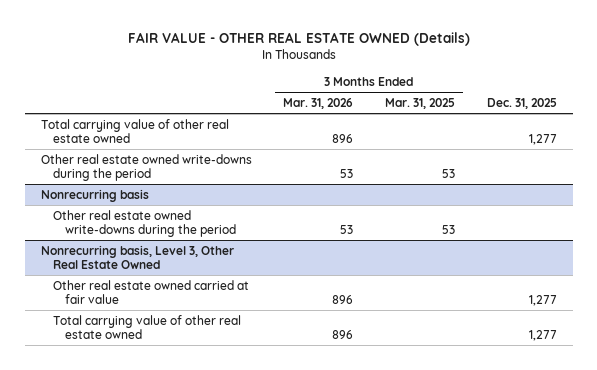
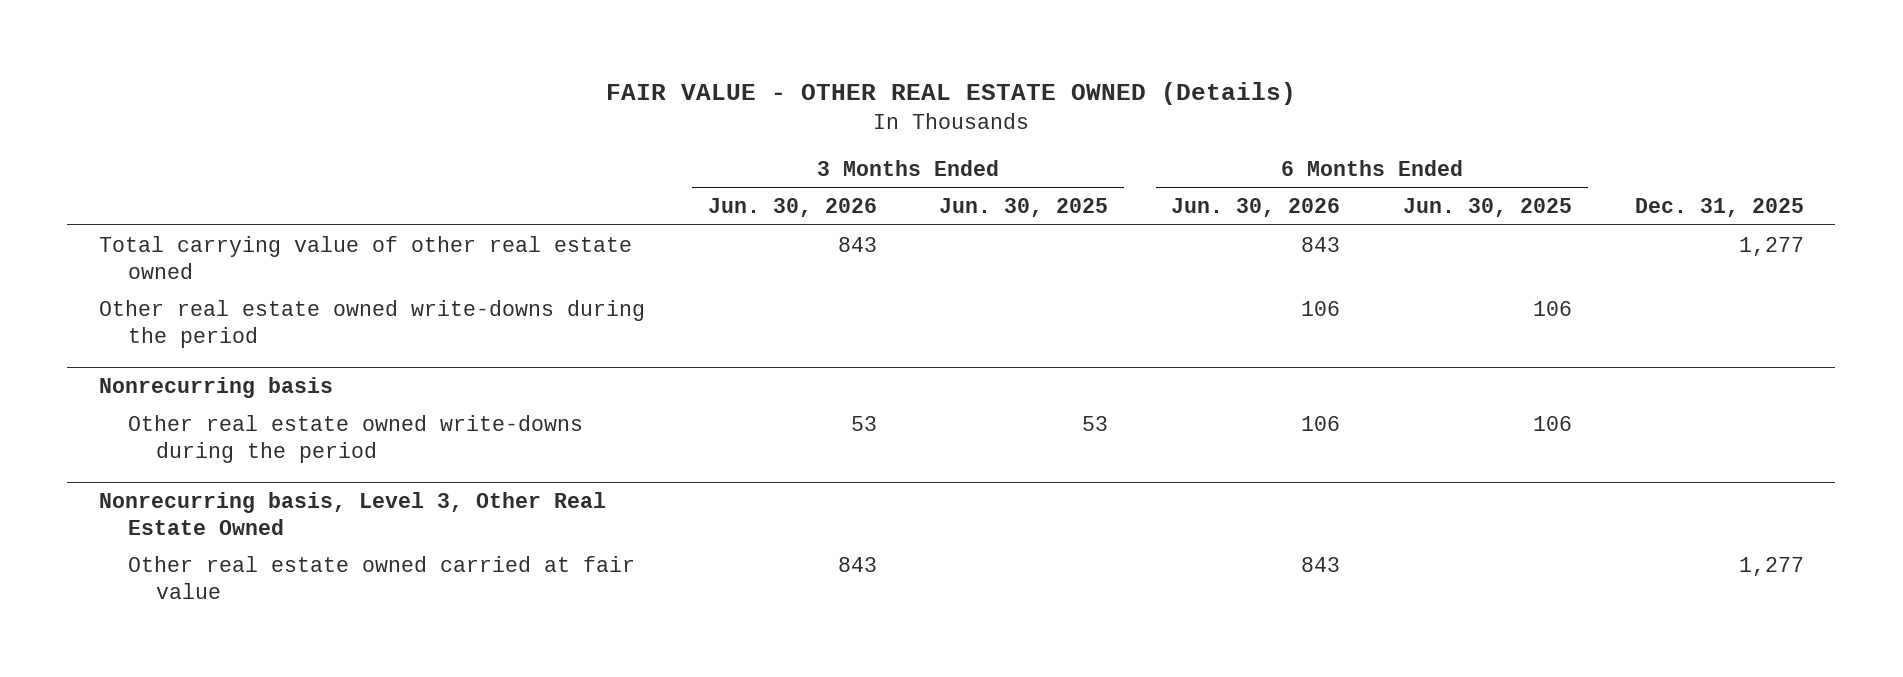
- | 3 Months Ended Mar. 31, 2026 | 3 Months Ended Mar. 31, 2025 | Dec. 31, 2025
+ | 3 Months Ended Jun. 30, 2026 | 3 Months Ended Jun. 30, 2025 | 6 Months Ended Jun. 30, 2026 | 6 Months Ended Jun. 30, 2025 | Dec. 31, 2025
@ Nonrecurring basis, Level 3, Other Real Estate Owned
- Total carrying value of other real estate owned | 896 | | 1,277

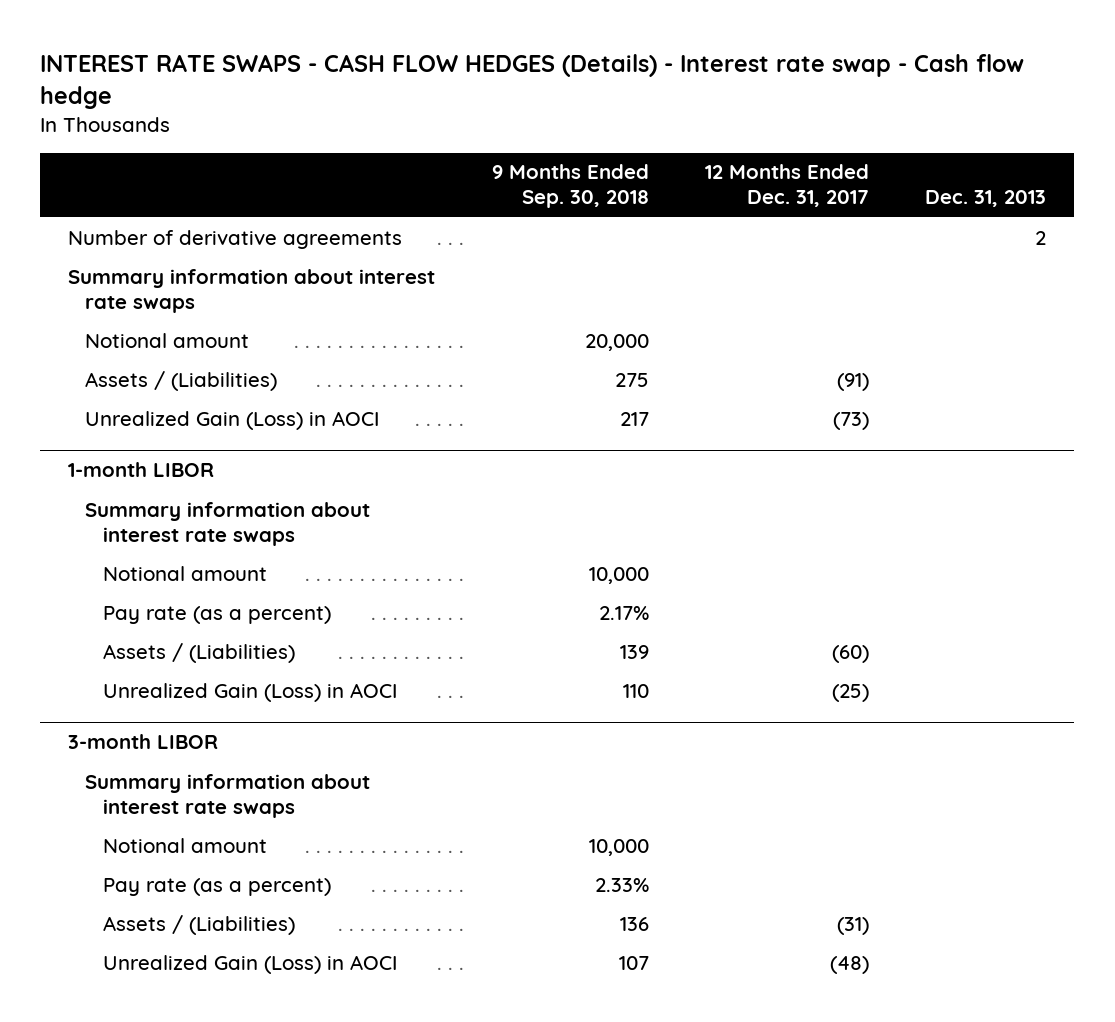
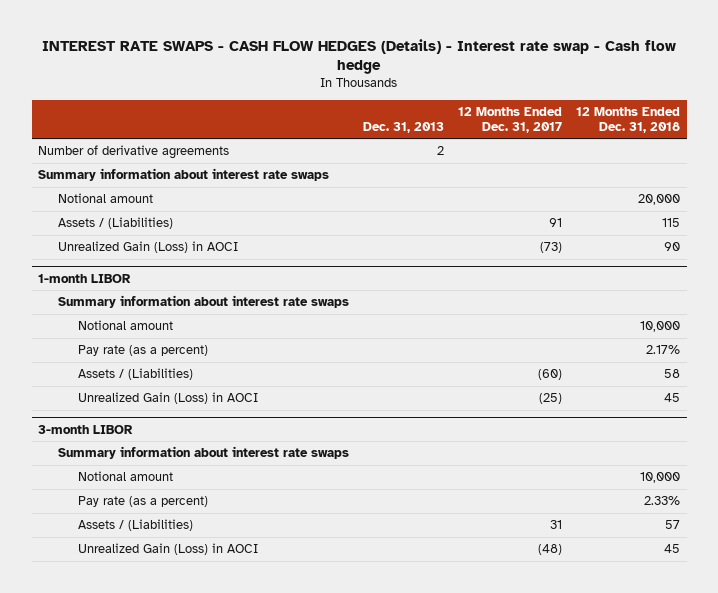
- | 9 Months Ended Sep. 30, 2018 | 12 Months Ended Dec. 31, 2017 | Dec. 31, 2013
+ | Dec. 31, 2013 | 12 Months Ended Dec. 31, 2017 | 12 Months Ended Dec. 31, 2018
- Assets / (Liabilities) | 275 | (91) |
+ Assets / (Liabilities) | | 91 | 115
@ 3-month LIBOR
- Assets / (Liabilities) | 136 | (31) |
+ Assets / (Liabilities) | | 31 | 57

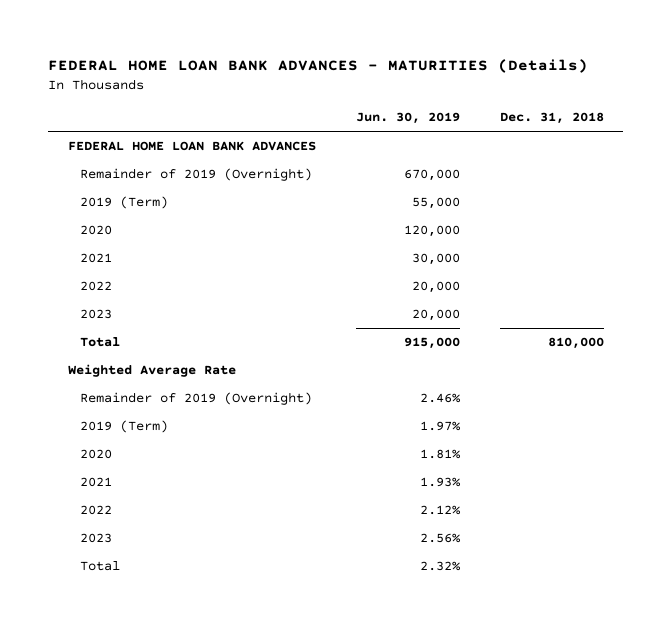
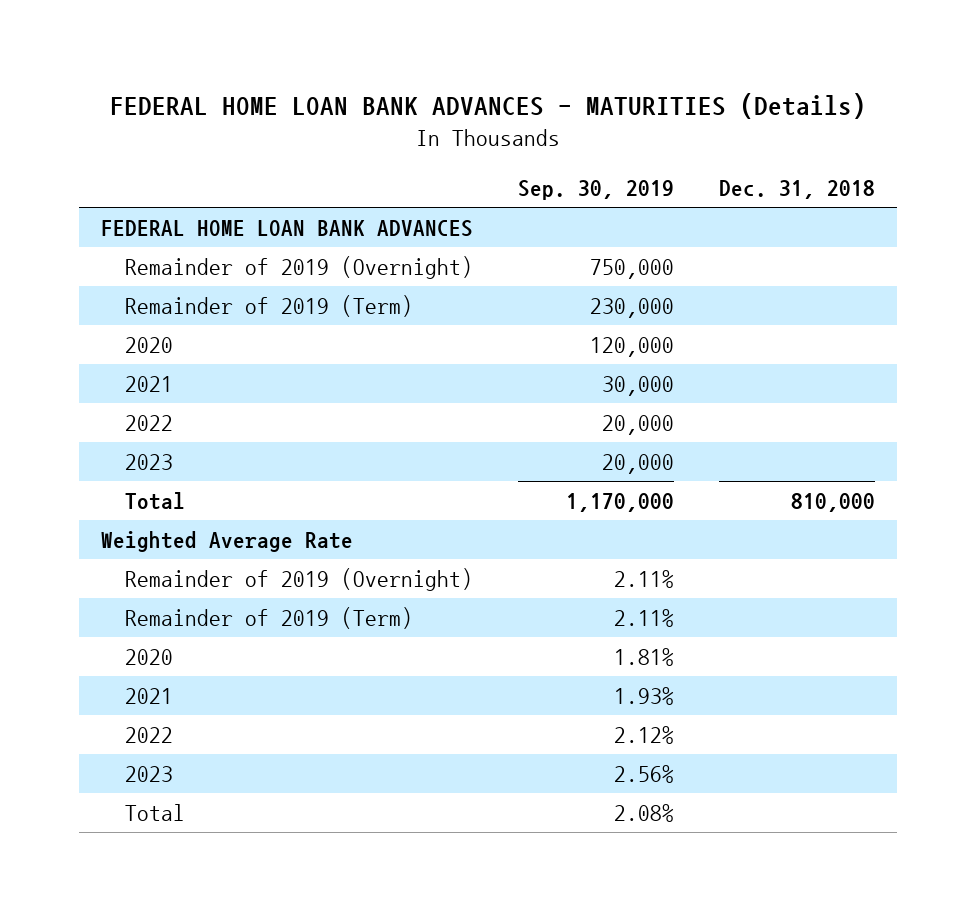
- | Jun. 30, 2019 | Dec. 31, 2018
+ | Sep. 30, 2019 | Dec. 31, 2018
- 2019 (Term) | 55,000 |
+ Remainder of 2019 (Term) | 230,000 |
- 2019 (Term) | 1.97% |
+ Remainder of 2019 (Term) | 2.11% |

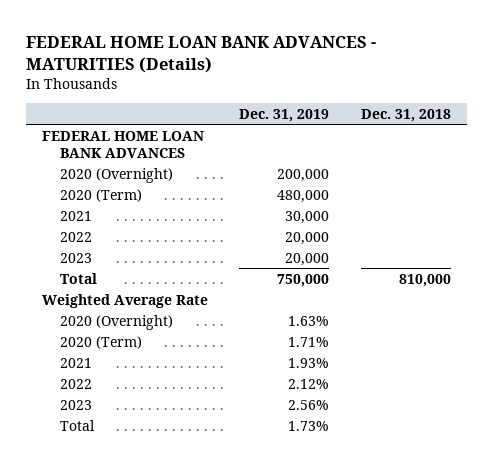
- | Sep. 30, 2019 | Dec. 31, 2018
+ | Dec. 31, 2019 | Dec. 31, 2018
- Remainder of 2019 (Overnight) | 750,000 |
- Remainder of 2019 (Term) | 230,000 |
- 2020 | 120,000 |
+ 2020 (Overnight) | 200,000 |
+ 2020 (Term) | 480,000 |
- Remainder of 2019 (Overnight) | 2.11% |
- Remainder of 2019 (Term) | 2.11% |
- 2020 | 1.81% |
+ 2020 (Overnight) | 1.63% |
+ 2020 (Term) | 1.71% |

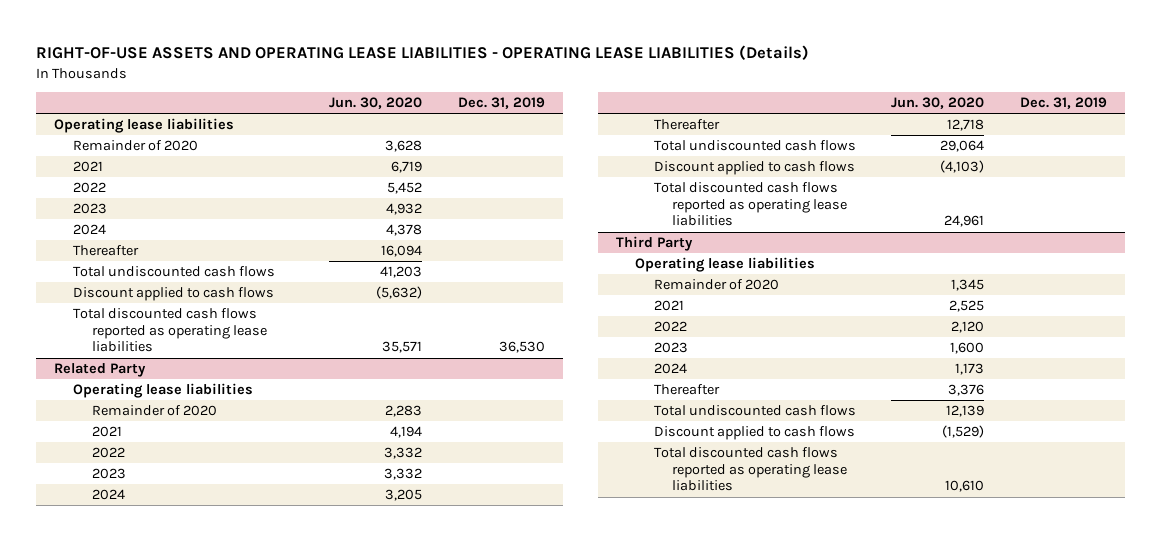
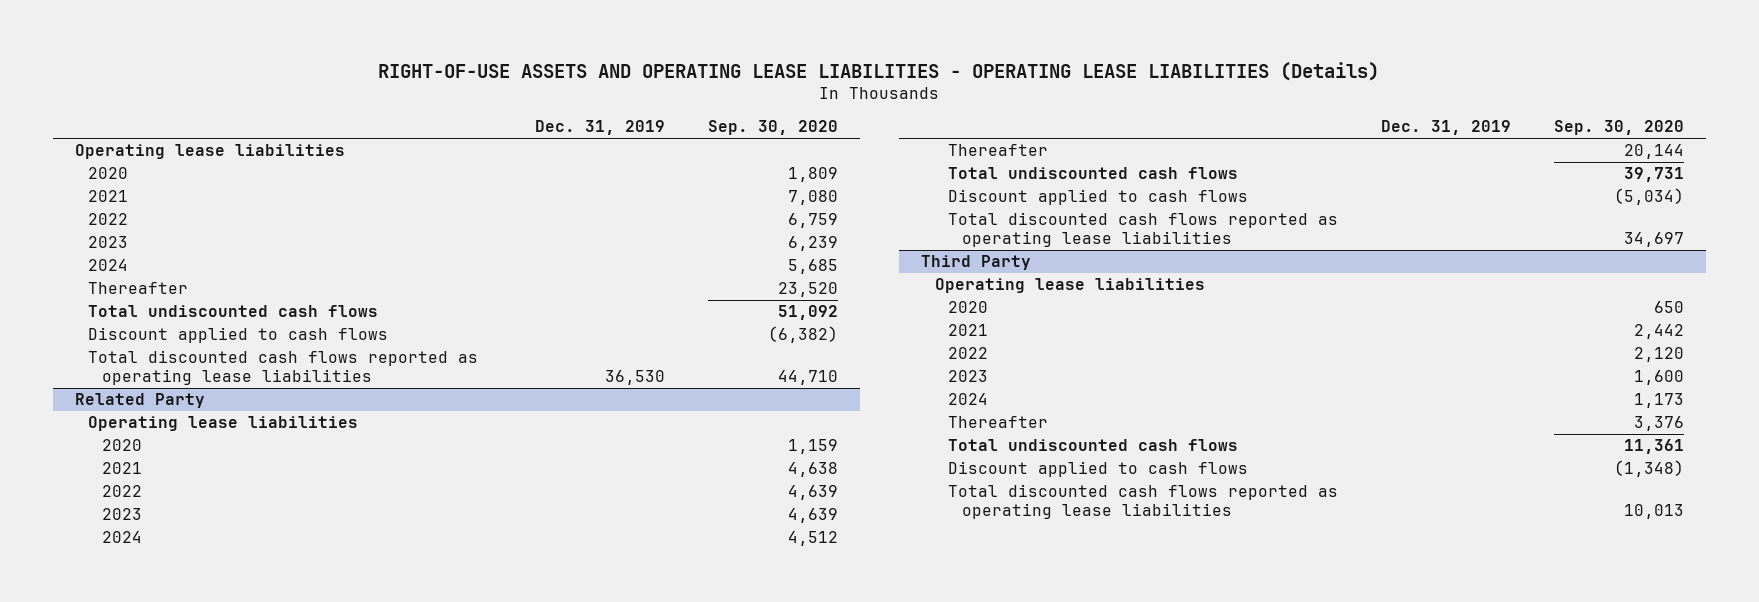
- | Jun. 30, 2020 | Dec. 31, 2019
+ | Dec. 31, 2019 | Sep. 30, 2020
- Remainder of 2020 | 3,628 |
+ 2020 | | 1,809
@ Related Party
- Remainder of 2020 | 2,283 |
+ 2020 | | 1,159
@ Third Party
- Remainder of 2020 | 1,345 |
+ 2020 | | 650

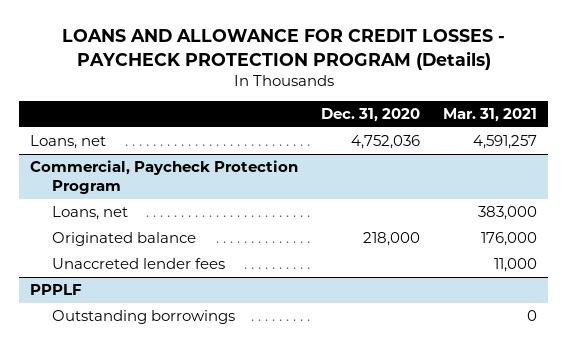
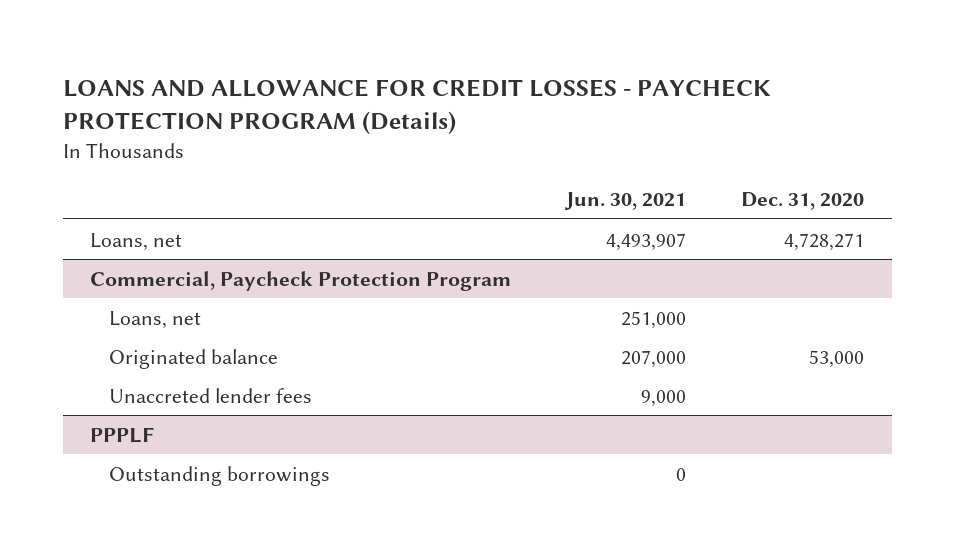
- | Dec. 31, 2020 | Mar. 31, 2021
+ | Jun. 30, 2021 | Dec. 31, 2020
- Loans, net | 4,752,036 | 4,591,257
+ Loans, net | 4,493,907 | 4,728,271
@ Commercial, Paycheck Protection Program
- Originated balance | 218,000 | 176,000
+ Originated balance | 207,000 | 53,000

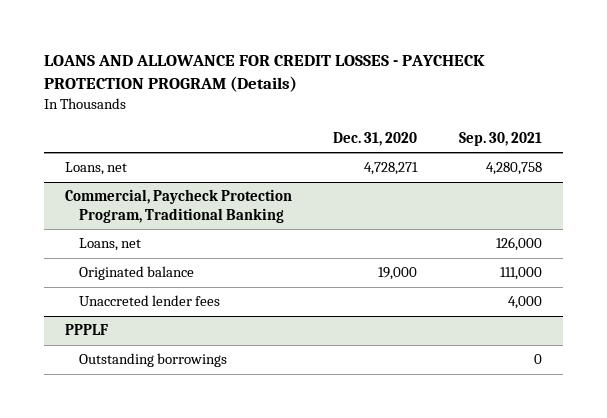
- | Jun. 30, 2021 | Dec. 31, 2020
+ | Dec. 31, 2020 | Sep. 30, 2021
- Commercial, Paycheck Protection Program
+ Commercial, Paycheck Protection Program, Traditional Banking
- Originated balance | 207,000 | 53,000
+ Originated balance | 19,000 | 111,000

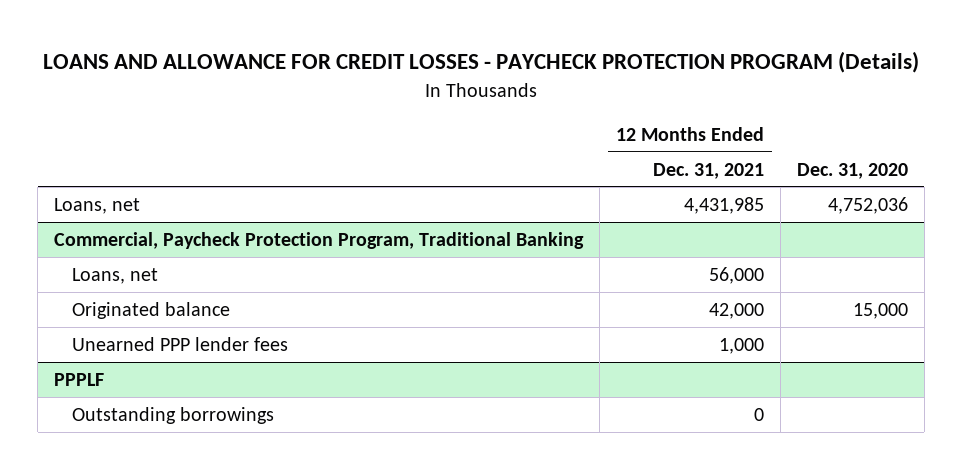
- | Dec. 31, 2020 | Sep. 30, 2021
+ | 12 Months Ended Dec. 31, 2021 | Dec. 31, 2020
- Loans, net | 4,728,271 | 4,280,758
+ Loans, net | 4,431,985 | 4,752,036
@ Commercial, Paycheck Protection Program, Traditional Banking
- Originated balance | 19,000 | 111,000
- Unaccreted lender fees | | 4,000
+ Originated balance | 42,000 | 15,000
+ Unearned PPP lender fees | 1,000 |

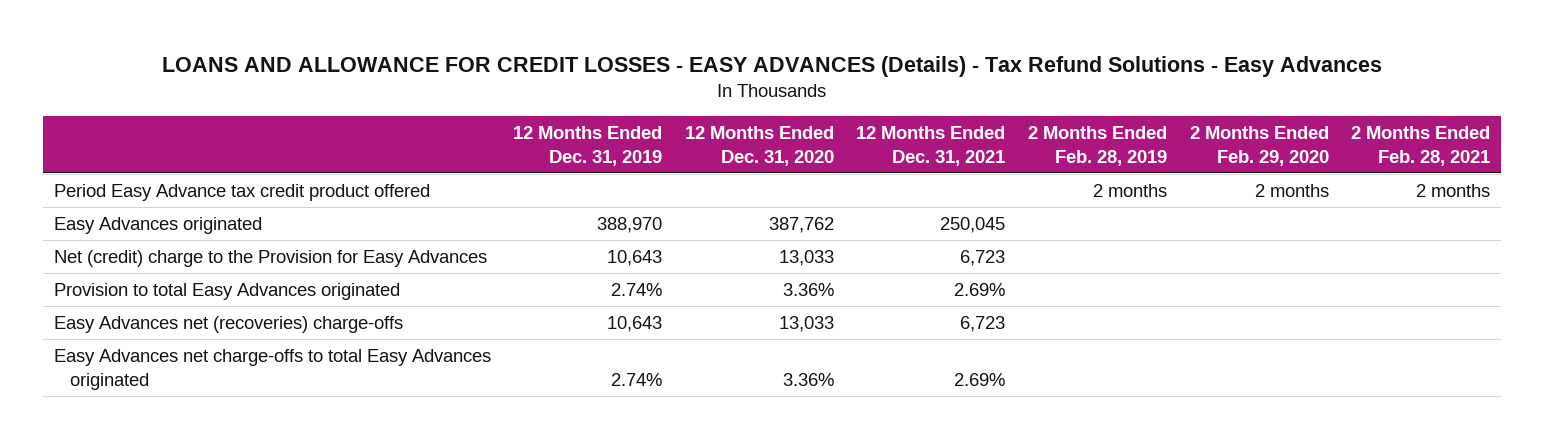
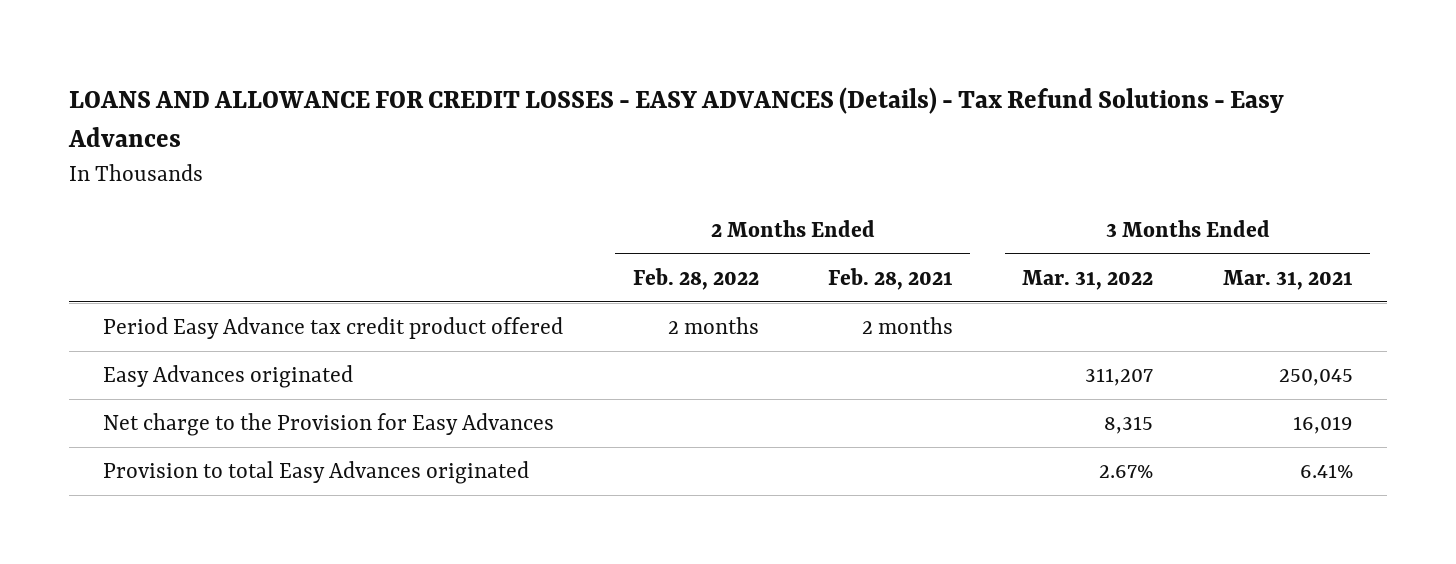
- | 12 Months Ended Dec. 31, 2019 | 12 Months Ended Dec. 31, 2020 | 12 Months Ended Dec. 31, 2021 | 2 Months Ended Feb. 28, 2019 | 2 Months Ended Feb. 29, 2020 | 2 Months Ended Feb. 28, 2021
+ | 2 Months Ended Feb. 28, 2022 | 2 Months Ended Feb. 28, 2021 | 3 Months Ended Mar. 31, 2022 | 3 Months Ended Mar. 31, 2021
- Net (credit) charge to the Provision for Easy Advances | 10,643 | 13,033 | 6,723 | | |
+ Net charge to the Provision for Easy Advances | | | 8,315 | 16,019
- Easy Advances net (recoveries) charge-offs | 10,643 | 13,033 | 6,723 | | |
- Easy Advances net charge-offs to total Easy Advances originated | 2.74% | 3.36% | 2.69% | | |

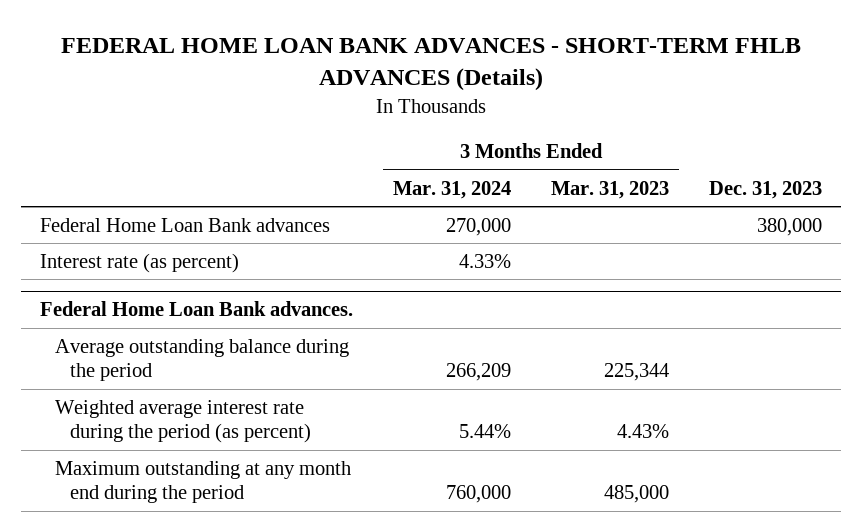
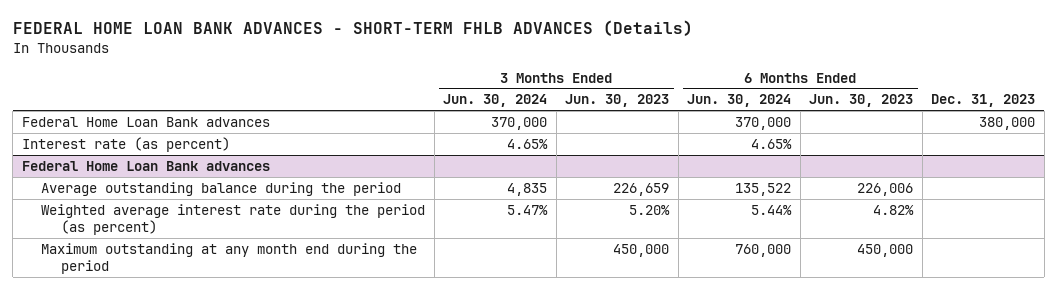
- | 3 Months Ended Mar. 31, 2024 | 3 Months Ended Mar. 31, 2023 | Dec. 31, 2023
+ | 3 Months Ended Jun. 30, 2024 | 3 Months Ended Jun. 30, 2023 | 6 Months Ended Jun. 30, 2024 | 6 Months Ended Jun. 30, 2023 | Dec. 31, 2023
- Federal Home Loan Bank advances.
+ Federal Home Loan Bank advances

